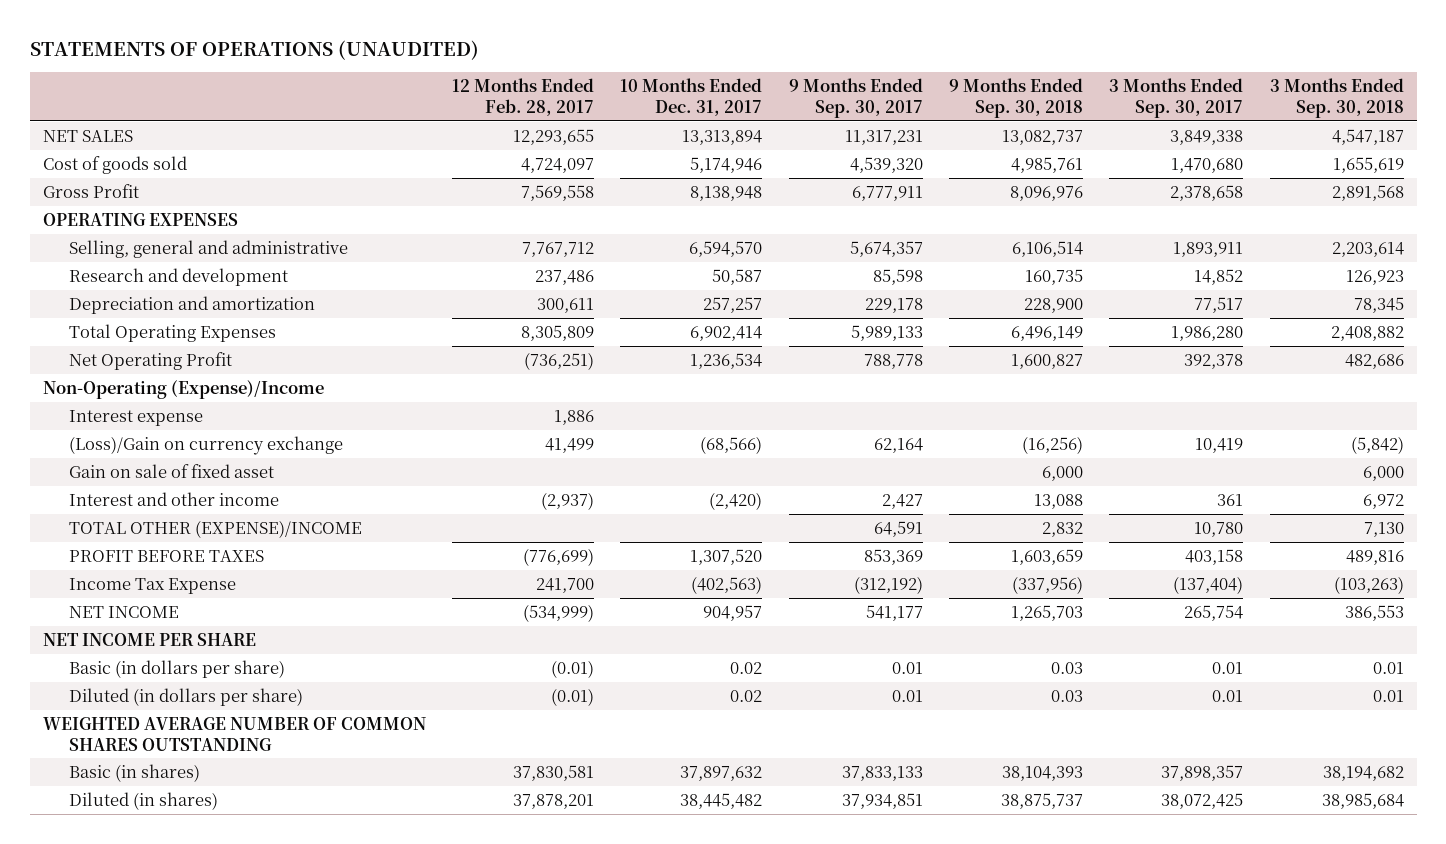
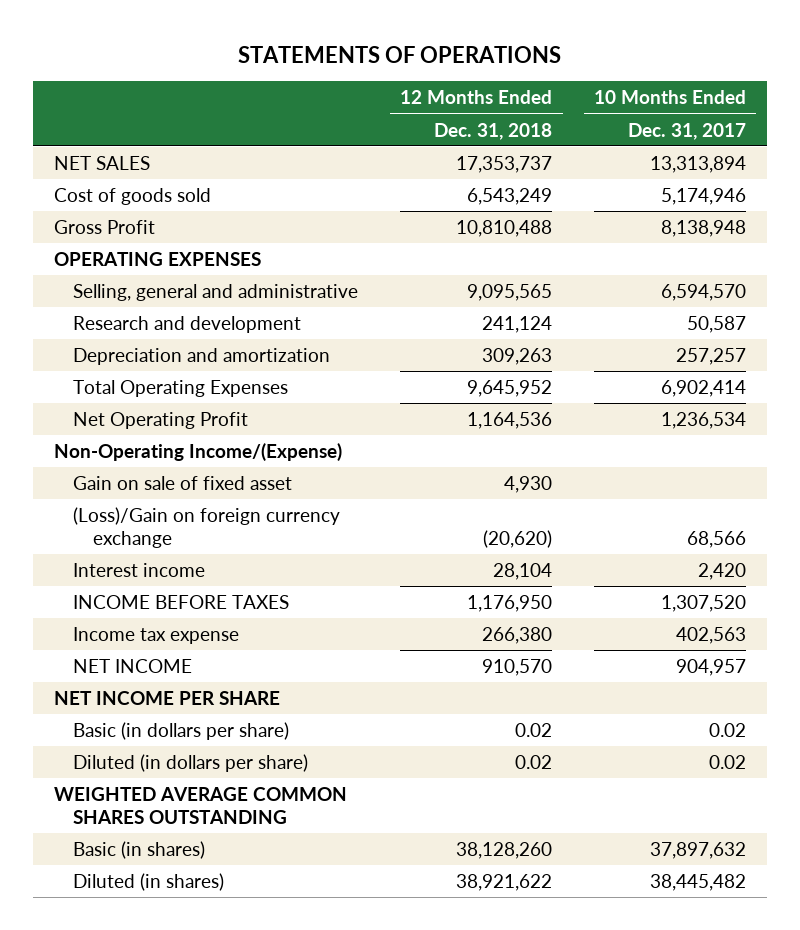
- STATEMENTS OF OPERATIONS (UNAUDITED)
+ STATEMENTS OF OPERATIONS
- | 12 Months Ended Feb. 28, 2017 | 10 Months Ended Dec. 31, 2017 | 9 Months Ended Sep. 30, 2017 | 9 Months Ended Sep. 30, 2018 | 3 Months Ended Sep. 30, 2017 | 3 Months Ended Sep. 30, 2018
+ | 12 Months Ended Dec. 31, 2018 | 10 Months Ended Dec. 31, 2017
- Non-Operating (Expense)/Income
- Interest expense | 1,886 | | | | |
- (Loss)/Gain on currency exchange | 41,499 | (68,566) | 62,164 | (16,256) | 10,419 | (5,842)
+ Non-Operating Income/(Expense)
- Interest and other income | (2,937) | (2,420) | 2,427 | 13,088 | 361 | 6,972
- TOTAL OTHER (EXPENSE)/INCOME | | | 64,591 | 2,832 | 10,780 | 7,130
- PROFIT BEFORE TAXES | (776,699) | 1,307,520 | 853,369 | 1,603,659 | 403,158 | 489,816
- Income Tax Expense | 241,700 | (402,563) | (312,192) | (337,956) | (137,404) | (103,263)
+ (Loss)/Gain on foreign currency exchange | (20,620) | 68,566
+ Interest income | 28,104 | 2,420
+ INCOME BEFORE TAXES | 1,176,950 | 1,307,520
+ Income tax expense | 266,380 | 402,563
- WEIGHTED AVERAGE NUMBER OF COMMON SHARES OUTSTANDING
+ WEIGHTED AVERAGE COMMON SHARES OUTSTANDING

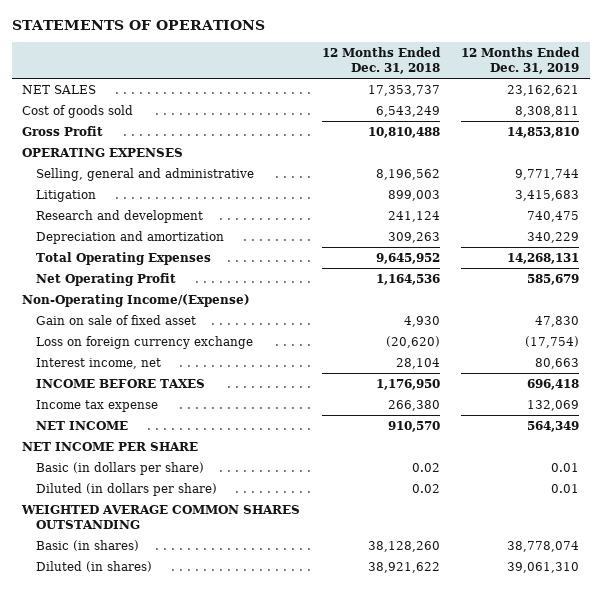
- | 12 Months Ended Dec. 31, 2018 | 10 Months Ended Dec. 31, 2017
+ | 12 Months Ended Dec. 31, 2018 | 12 Months Ended Dec. 31, 2019
- Selling, general and administrative | 9,095,565 | 6,594,570
+ Selling, general and administrative | 8,196,562 | 9,771,744
+ Litigation | 899,003 | 3,415,683
- (Loss)/Gain on foreign currency exchange | (20,620) | 68,566
- Interest income | 28,104 | 2,420
+ Loss on foreign currency exchange | (20,620) | (17,754)
+ Interest income, net | 28,104 | 80,663

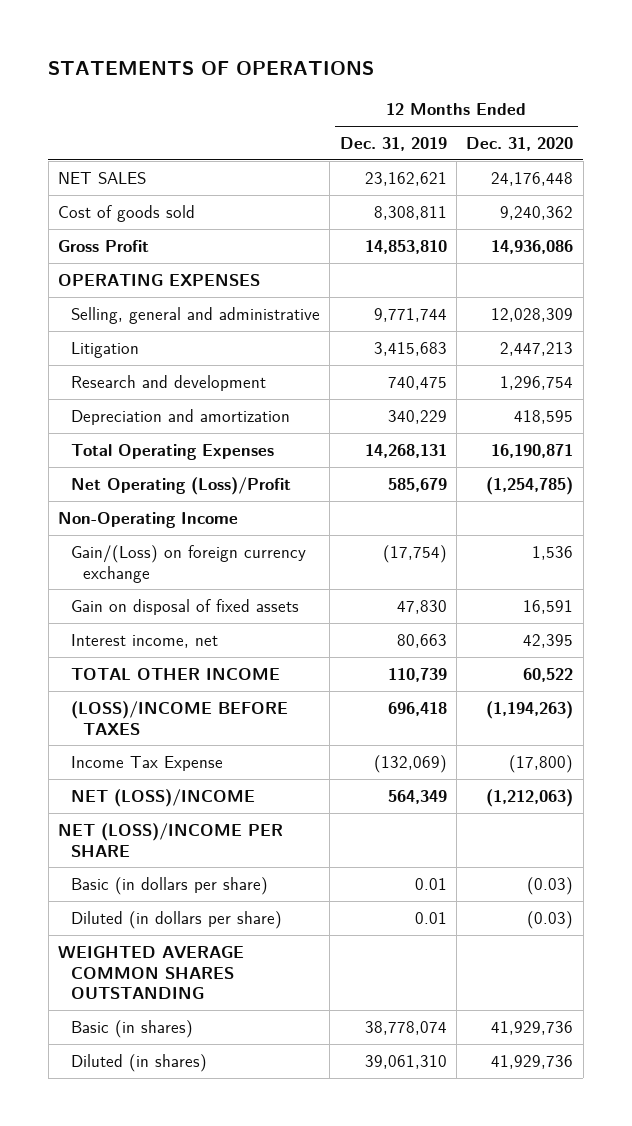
- | 12 Months Ended Dec. 31, 2018 | 12 Months Ended Dec. 31, 2019
+ | 12 Months Ended Dec. 31, 2019 | 12 Months Ended Dec. 31, 2020
- Net Operating Profit | 1,164,536 | 585,679
- Non-Operating Income/(Expense)
- Gain on sale of fixed asset | 4,930 | 47,830
- Loss on foreign currency exchange | (20,620) | (17,754)
+ Net Operating (Loss)/Profit | 585,679 | (1,254,785)
+ Non-Operating Income
+ Gain/(Loss) on foreign currency exchange | (17,754) | 1,536
+ Gain on disposal of fixed assets | 47,830 | 16,591
- INCOME BEFORE TAXES | 1,176,950 | 696,418
- Income tax expense | 266,380 | 132,069
- NET INCOME | 910,570 | 564,349
- NET INCOME PER SHARE
+ TOTAL OTHER INCOME | 110,739 | 60,522
+ (LOSS)/INCOME BEFORE TAXES | 696,418 | (1,194,263)
+ Income Tax Expense | (132,069) | (17,800)
+ NET (LOSS)/INCOME | 564,349 | (1,212,063)
+ NET (LOSS)/INCOME PER SHARE

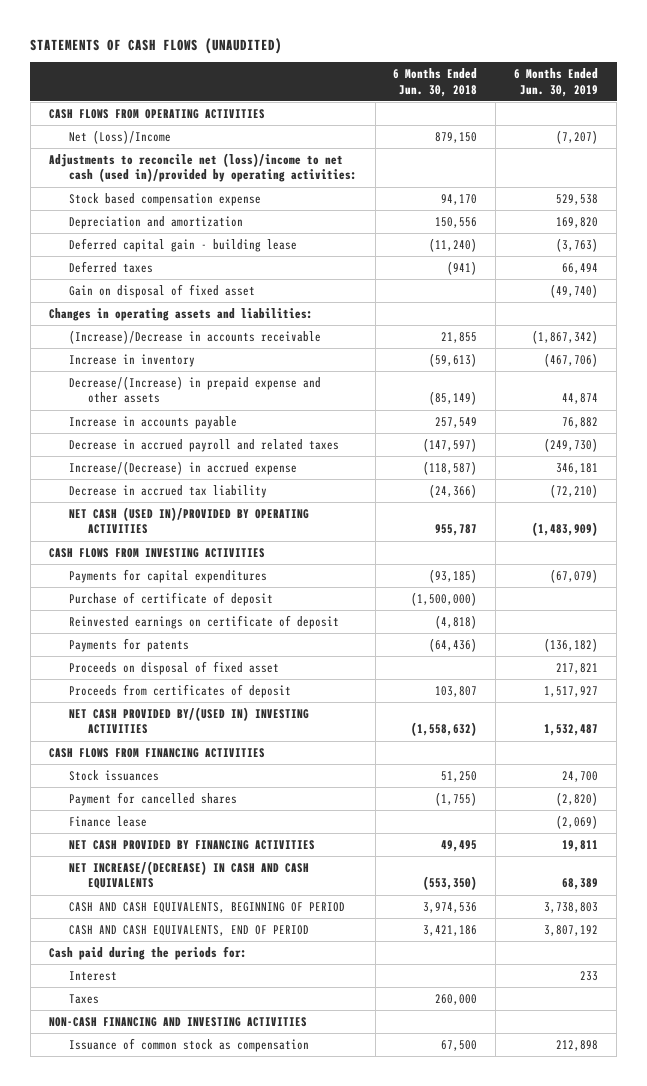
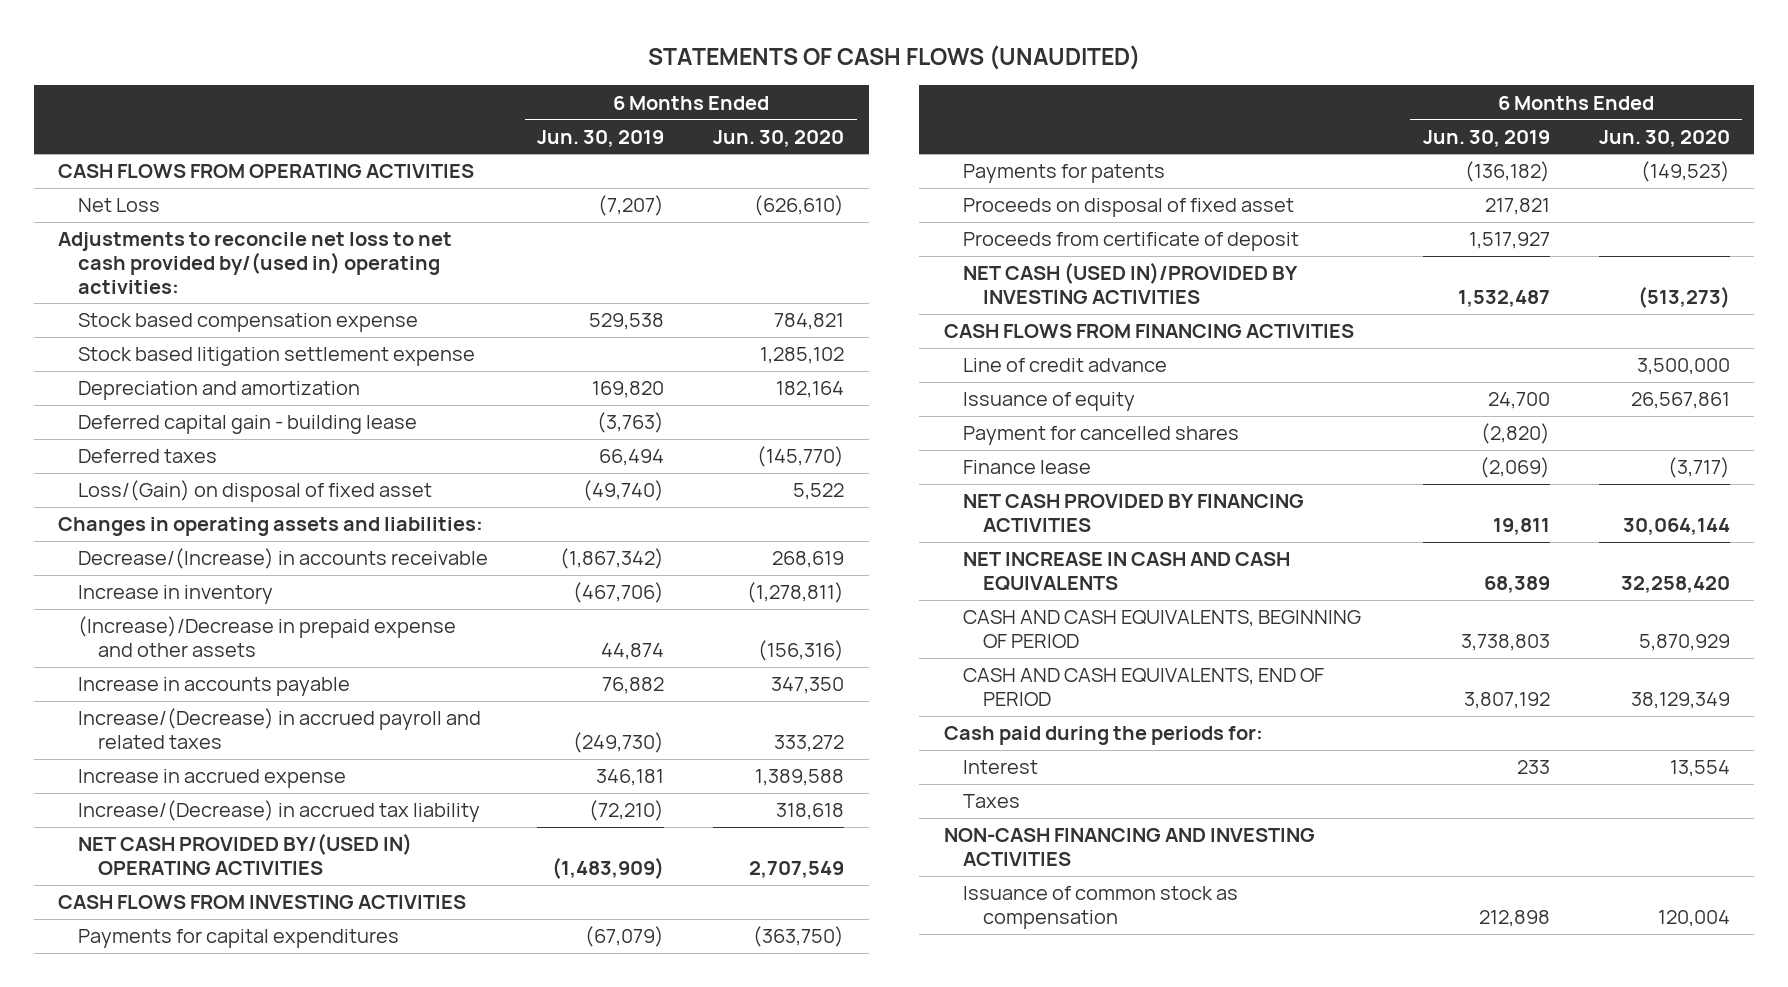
- | 6 Months Ended Jun. 30, 2018 | 6 Months Ended Jun. 30, 2019
+ | 6 Months Ended Jun. 30, 2019 | 6 Months Ended Jun. 30, 2020
- Net (Loss)/Income | 879,150 | (7,207)
- Adjustments to reconcile net (loss)/income to net cash (used in)/provided by operating activities:
+ Net Loss | (7,207) | (626,610)
+ Adjustments to reconcile net loss to net cash provided by/(used in) operating activities:
+ Stock based litigation settlement expense | | 1,285,102
- Gain on disposal of fixed asset | | (49,740)
+ Loss/(Gain) on disposal of fixed asset | (49,740) | 5,522
- (Increase)/Decrease in accounts receivable | 21,855 | (1,867,342)
+ Decrease/(Increase) in accounts receivable | (1,867,342) | 268,619
- Decrease/(Increase) in prepaid expense and other assets | (85,149) | 44,874
+ (Increase)/Decrease in prepaid expense and other assets | 44,874 | (156,316)
- Decrease in accrued payroll and related taxes | (147,597) | (249,730)
- Increase/(Decrease) in accrued expense | (118,587) | 346,181
- Decrease in accrued tax liability | (24,366) | (72,210)
- NET CASH (USED IN)/PROVIDED BY OPERATING ACTIVITIES | 955,787 | (1,483,909)
+ Increase/(Decrease) in accrued payroll and related taxes | (249,730) | 333,272
+ Increase in accrued expense | 346,181 | 1,389,588
+ Increase/(Decrease) in accrued tax liability | (72,210) | 318,618
+ NET CASH PROVIDED BY/(USED IN) OPERATING ACTIVITIES | (1,483,909) | 2,707,549
- Purchase of certificate of deposit | (1,500,000) |
- Reinvested earnings on certificate of deposit | (4,818) |
- Proceeds from certificates of deposit | 103,807 | 1,517,927
- NET CASH PROVIDED BY/(USED IN) INVESTING ACTIVITIES | (1,558,632) | 1,532,487
+ Proceeds from certificate of deposit | 1,517,927 |
+ NET CASH (USED IN)/PROVIDED BY INVESTING ACTIVITIES | 1,532,487 | (513,273)
- Stock issuances | 51,250 | 24,700
+ Line of credit advance | | 3,500,000
+ Issuance of equity | 24,700 | 26,567,861
- NET INCREASE/(DECREASE) IN CASH AND CASH EQUIVALENTS | (553,350) | 68,389
+ NET INCREASE IN CASH AND CASH EQUIVALENTS | 68,389 | 32,258,420

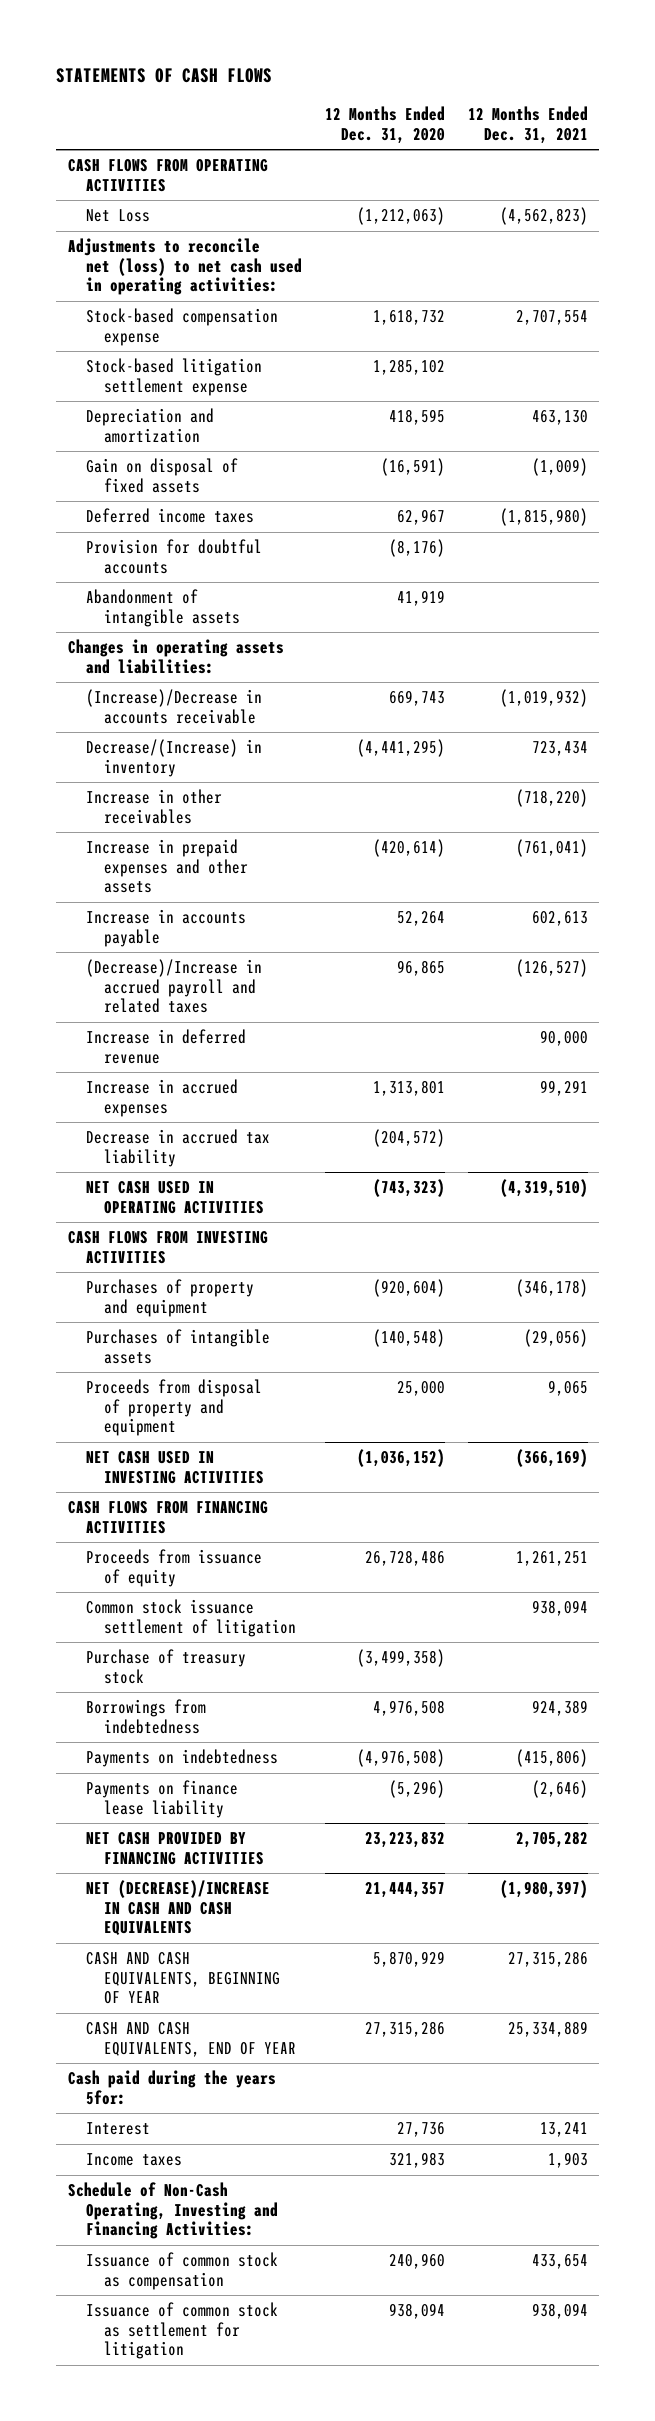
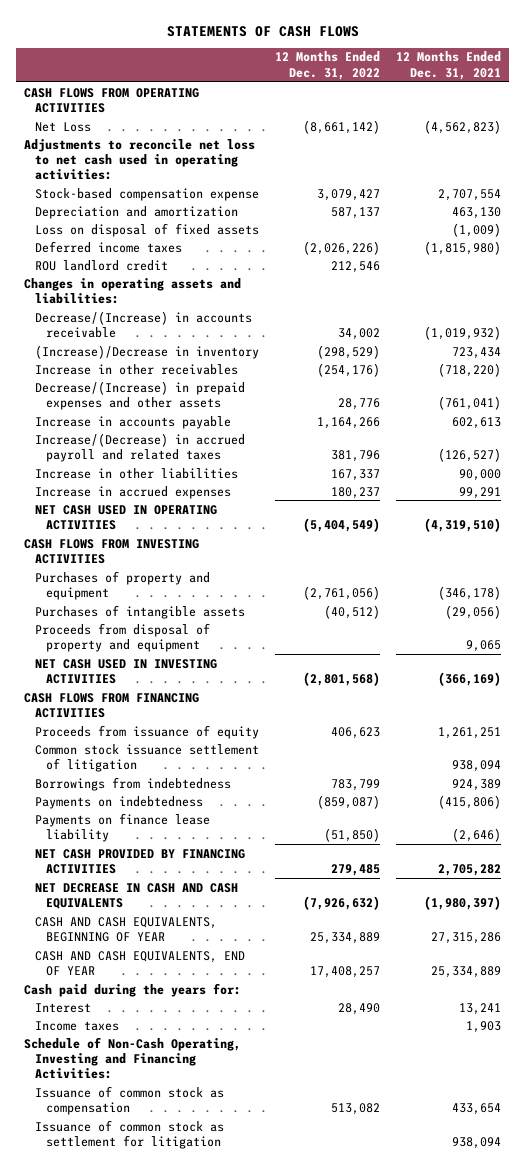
- | 12 Months Ended Dec. 31, 2020 | 12 Months Ended Dec. 31, 2021
+ | 12 Months Ended Dec. 31, 2022 | 12 Months Ended Dec. 31, 2021
- Adjustments to reconcile net (loss) to net cash used in operating activities:
+ Adjustments to reconcile net loss to net cash used in operating activities:
- Stock-based litigation settlement expense | 1,285,102 |
- Gain on disposal of fixed assets | (16,591) | (1,009)
+ Loss on disposal of fixed assets | | (1,009)
- Provision for doubtful accounts | (8,176) |
- Abandonment of intangible assets | 41,919 |
+ ROU landlord credit | 212,546 |
- (Increase)/Decrease in accounts receivable | 669,743 | (1,019,932)
- Decrease/(Increase) in inventory | (4,441,295) | 723,434
+ Decrease/(Increase) in accounts receivable | 34,002 | (1,019,932)
+ (Increase)/Decrease in inventory | (298,529) | 723,434
- Increase in prepaid expenses and other assets | (420,614) | (761,041)
+ Decrease/(Increase) in prepaid expenses and other assets | 28,776 | (761,041)
- (Decrease)/Increase in accrued payroll and related taxes | 96,865 | (126,527)
- Increase in deferred revenue | | 90,000
+ Increase/(Decrease) in accrued payroll and related taxes | 381,796 | (126,527)
+ Increase in other liabilities | 167,337 | 90,000
- Decrease in accrued tax liability | (204,572) |
- Purchase of treasury stock | (3,499,358) |
- NET (DECREASE)/INCREASE IN CASH AND CASH EQUIVALENTS | 21,444,357 | (1,980,397)
+ NET DECREASE IN CASH AND CASH EQUIVALENTS | (7,926,632) | (1,980,397)
- Cash paid during the years 5for:
+ Cash paid during the years for:

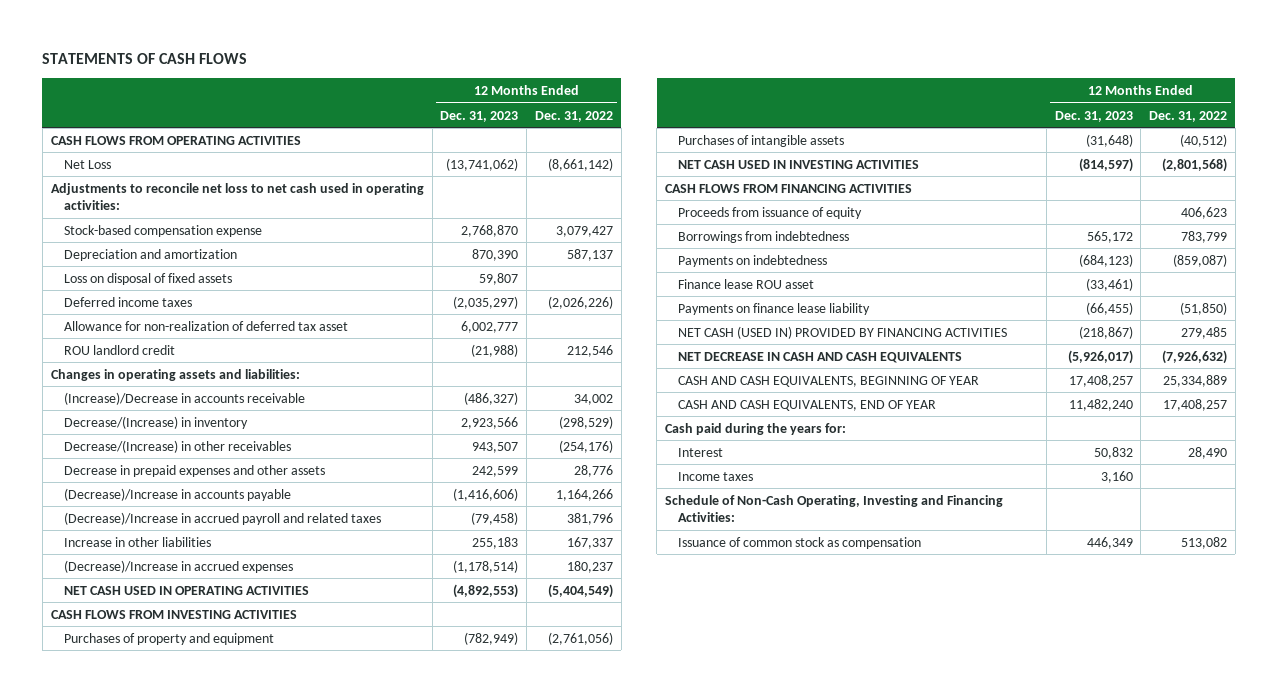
- | 12 Months Ended Dec. 31, 2022 | 12 Months Ended Dec. 31, 2021
+ | 12 Months Ended Dec. 31, 2023 | 12 Months Ended Dec. 31, 2022
+ Allowance for non-realization of deferred tax asset | 6,002,777 |
- Decrease/(Increase) in accounts receivable | 34,002 | (1,019,932)
- (Increase)/Decrease in inventory | (298,529) | 723,434
- Increase in other receivables | (254,176) | (718,220)
- Decrease/(Increase) in prepaid expenses and other assets | 28,776 | (761,041)
- Increase in accounts payable | 1,164,266 | 602,613
- Increase/(Decrease) in accrued payroll and related taxes | 381,796 | (126,527)
+ (Increase)/Decrease in accounts receivable | (486,327) | 34,002
+ Decrease/(Increase) in inventory | 2,923,566 | (298,529)
+ Decrease/(Increase) in other receivables | 943,507 | (254,176)
+ Decrease in prepaid expenses and other assets | 242,599 | 28,776
+ (Decrease)/Increase in accounts payable | (1,416,606) | 1,164,266
+ (Decrease)/Increase in accrued payroll and related taxes | (79,458) | 381,796
- Increase in accrued expenses | 180,237 | 99,291
+ (Decrease)/Increase in accrued expenses | (1,178,514) | 180,237
- Proceeds from disposal of property and equipment | | 9,065
- Common stock issuance settlement of litigation | | 938,094
+ Finance lease ROU asset | (33,461) |
- NET CASH PROVIDED BY FINANCING ACTIVITIES | 279,485 | 2,705,282
+ NET CASH (USED IN) PROVIDED BY FINANCING ACTIVITIES | (218,867) | 279,485
- Issuance of common stock as settlement for litigation | | 938,094

